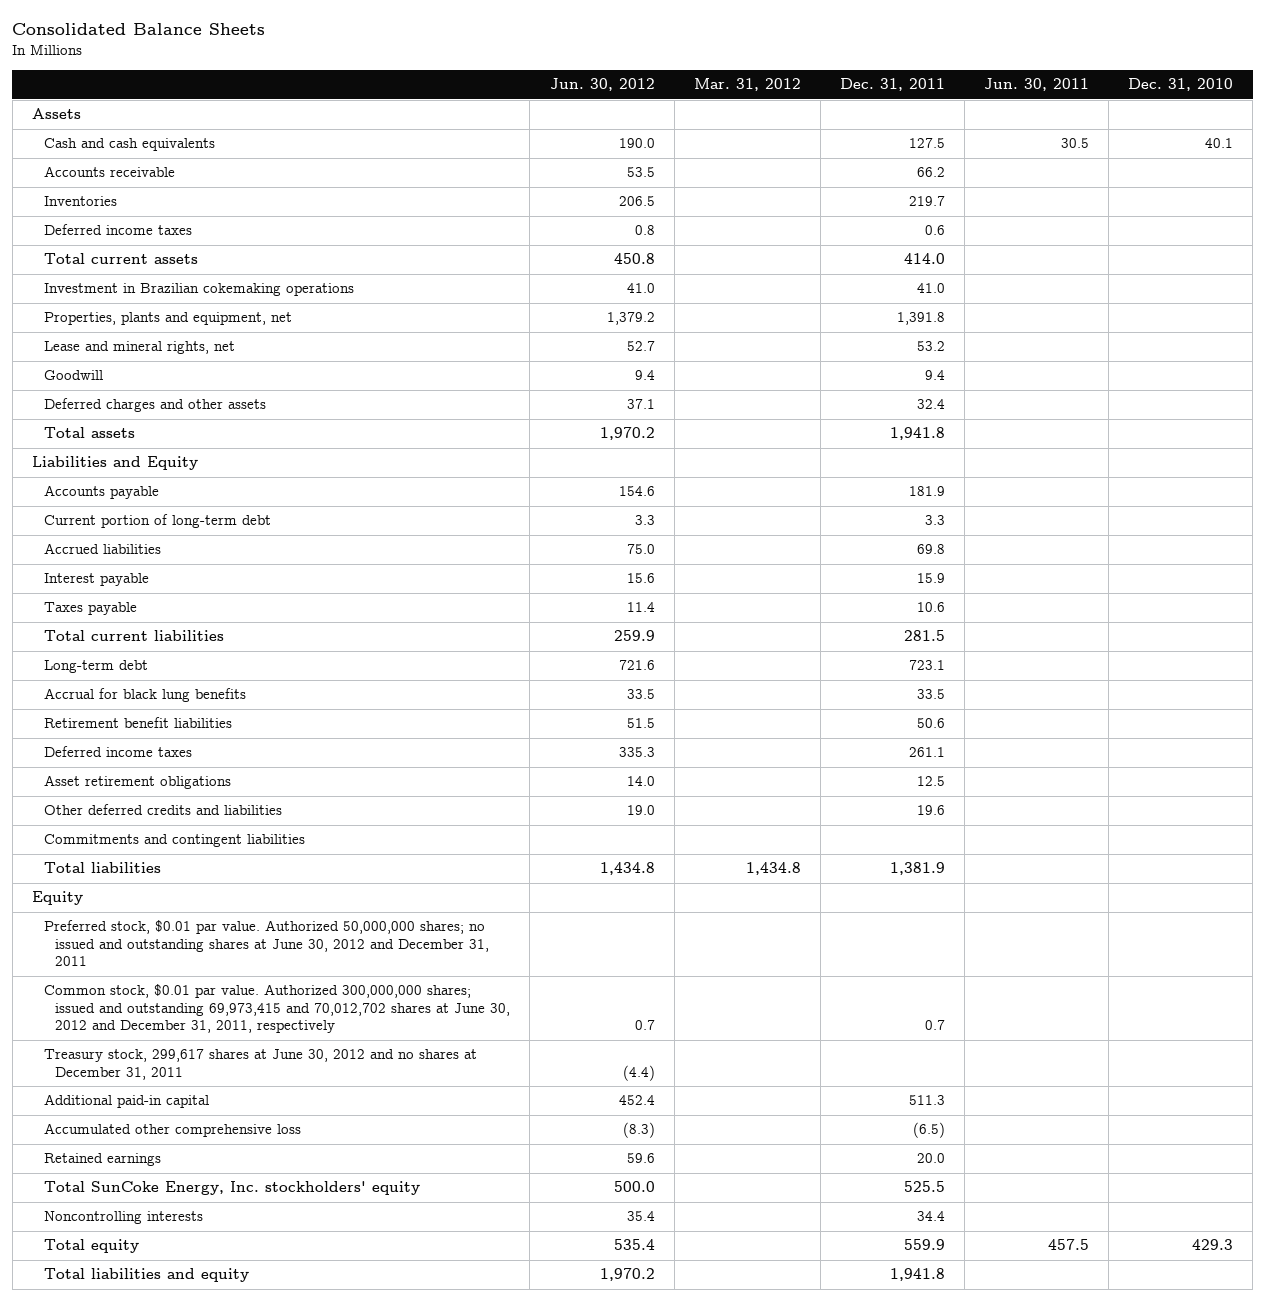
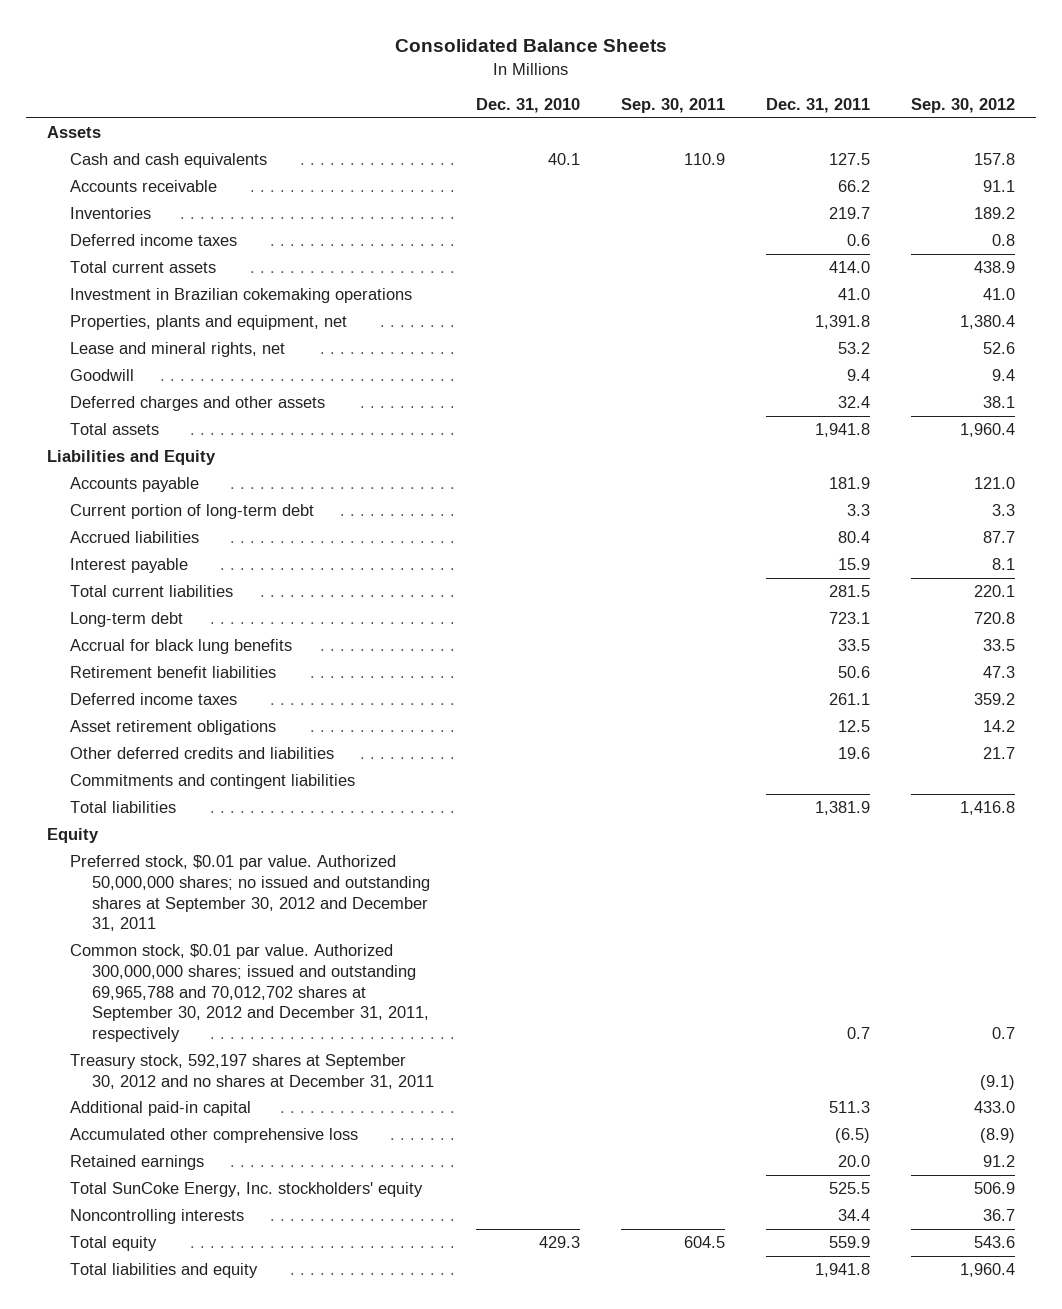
- | Jun. 30, 2012 | Mar. 31, 2012 | Dec. 31, 2011 | Jun. 30, 2011 | Dec. 31, 2010
+ | Dec. 31, 2010 | Sep. 30, 2011 | Dec. 31, 2011 | Sep. 30, 2012
- Accrued liabilities | 75.0 | | 69.8 | |
+ Accrued liabilities | | | 80.4 | 87.7
- Taxes payable | 11.4 | | 10.6 | |
- Preferred stock, $0.01 par value. Authorized 50,000,000 shares; no issued and outstanding shares at June 30, 2012 and December 31, 2011
- Common stock, $0.01 par value. Authorized 300,000,000 shares; issued and outstanding 69,973,415 and 70,012,702 shares at June 30, 2012 and December 31, 2011, respectively | 0.7 | | 0.7 | |
- Treasury stock, 299,617 shares at June 30, 2012 and no shares at December 31, 2011 | (4.4) | | | |
+ Preferred stock, $0.01 par value. Authorized 50,000,000 shares; no issued and outstanding shares at September 30, 2012 and December 31, 2011
+ Common stock, $0.01 par value. Authorized 300,000,000 shares; issued and outstanding 69,965,788 and 70,012,702 shares at September 30, 2012 and December 31, 2011, respectively | | | 0.7 | 0.7
+ Treasury stock, 592,197 shares at September 30, 2012 and no shares at December 31, 2011 | | | | (9.1)

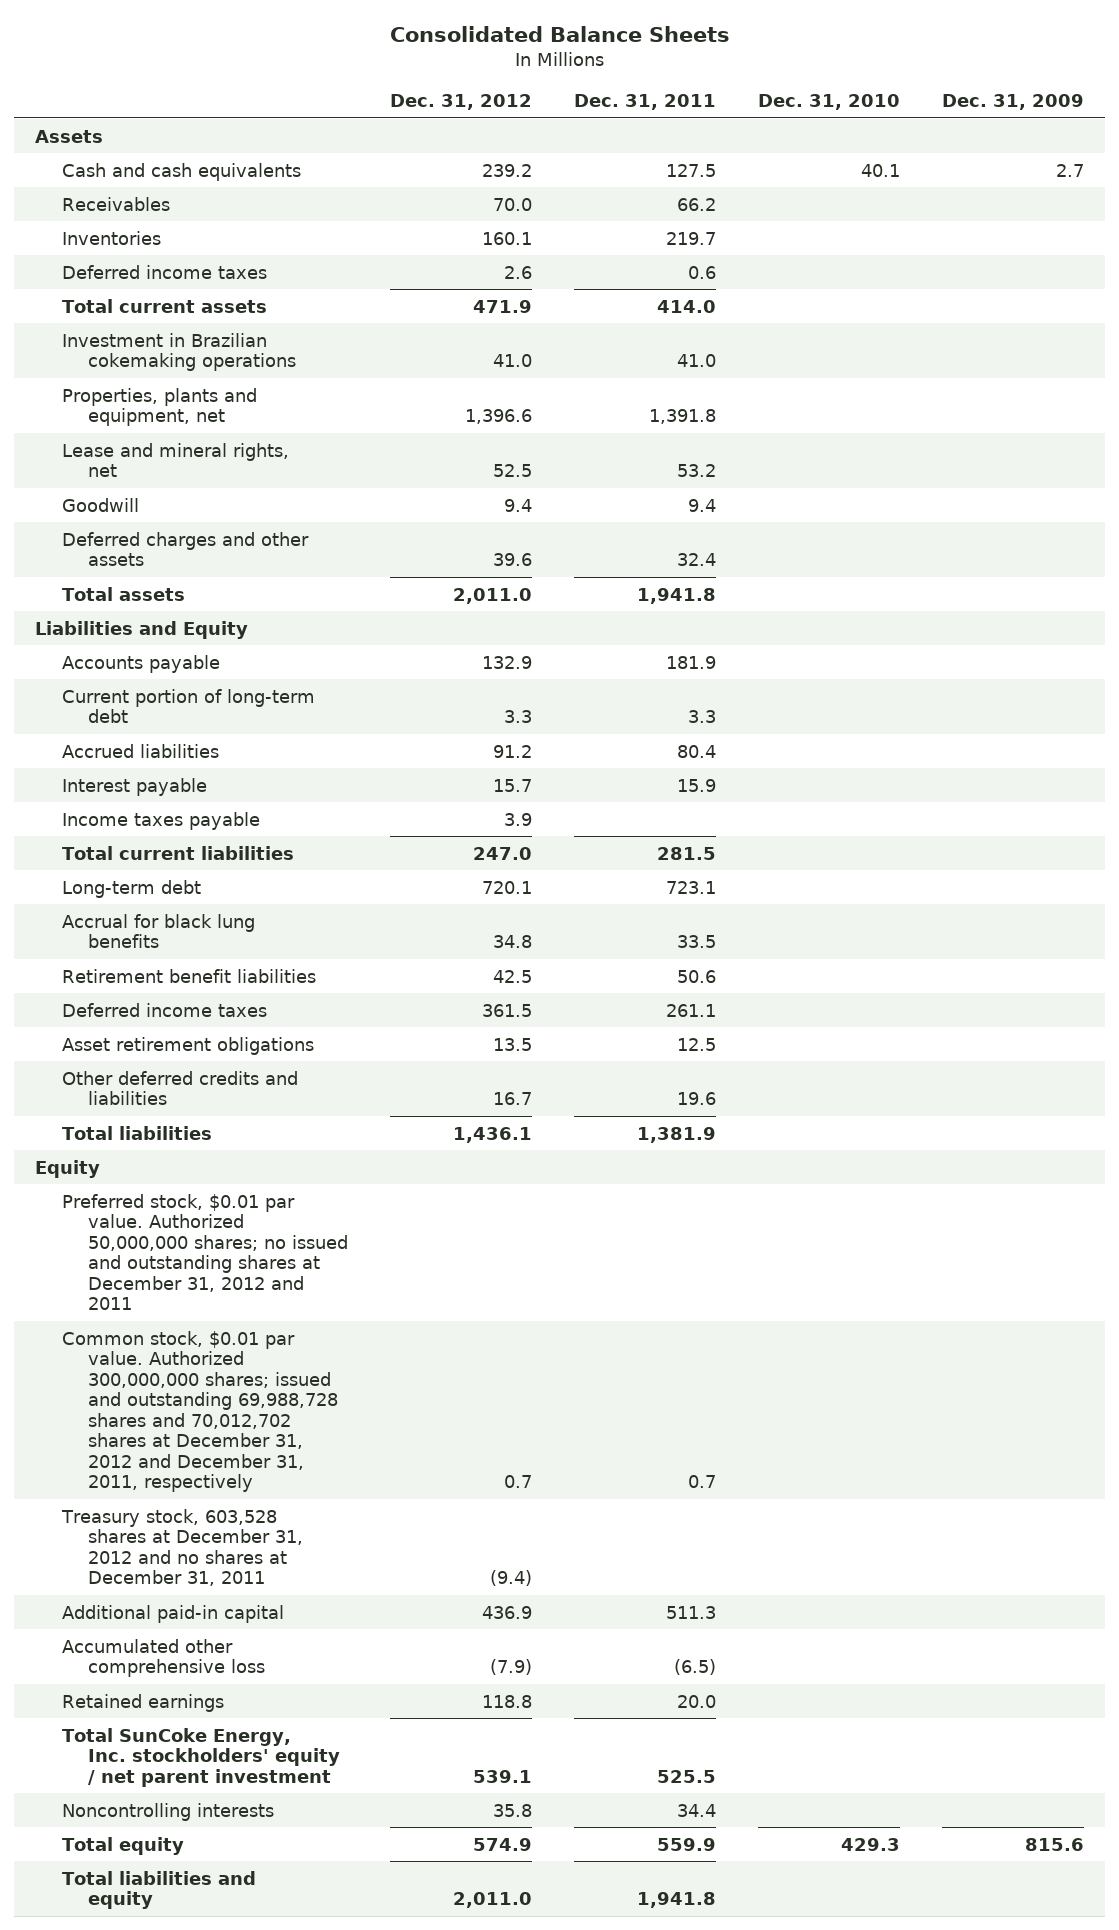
- | Dec. 31, 2010 | Sep. 30, 2011 | Dec. 31, 2011 | Sep. 30, 2012
+ | Dec. 31, 2012 | Dec. 31, 2011 | Dec. 31, 2010 | Dec. 31, 2009
- Accounts receivable | | | 66.2 | 91.1
+ Receivables | 70.0 | 66.2 | |
+ Income taxes payable | 3.9 | | |
- Commitments and contingent liabilities
- Preferred stock, $0.01 par value. Authorized 50,000,000 shares; no issued and outstanding shares at September 30, 2012 and December 31, 2011
- Common stock, $0.01 par value. Authorized 300,000,000 shares; issued and outstanding 69,965,788 and 70,012,702 shares at September 30, 2012 and December 31, 2011, respectively | | | 0.7 | 0.7
- Treasury stock, 592,197 shares at September 30, 2012 and no shares at December 31, 2011 | | | | (9.1)
+ Preferred stock, $0.01 par value. Authorized 50,000,000 shares; no issued and outstanding shares at December 31, 2012 and 2011
+ Common stock, $0.01 par value. Authorized 300,000,000 shares; issued and outstanding 69,988,728 shares and 70,012,702 shares at December 31, 2012 and December 31, 2011, respectively | 0.7 | 0.7 | |
+ Treasury stock, 603,528 shares at December 31, 2012 and no shares at December 31, 2011 | (9.4) | | |
- Total SunCoke Energy, Inc. stockholders' equity | | | 525.5 | 506.9
+ Total SunCoke Energy, Inc. stockholders' equity / net parent investment | 539.1 | 525.5 | |

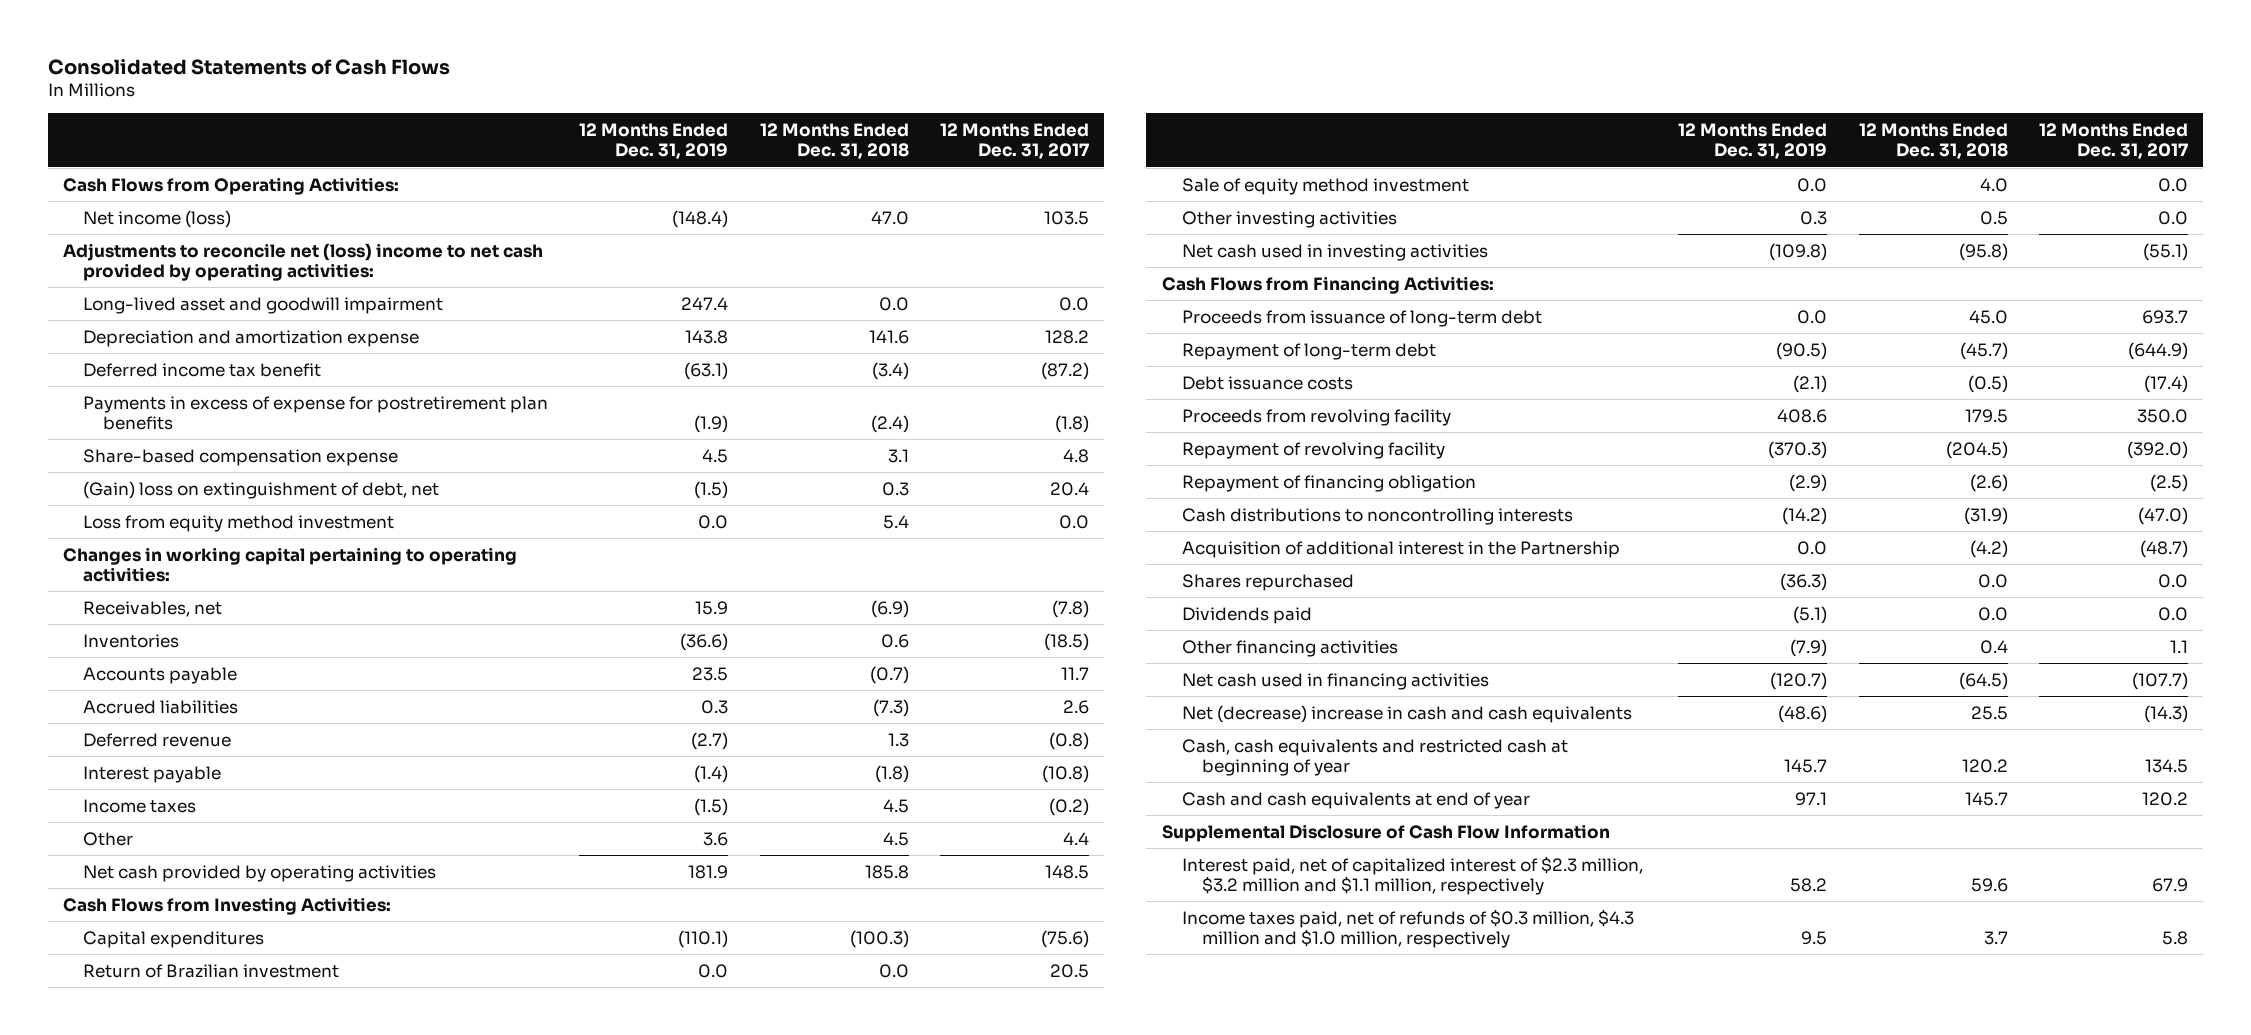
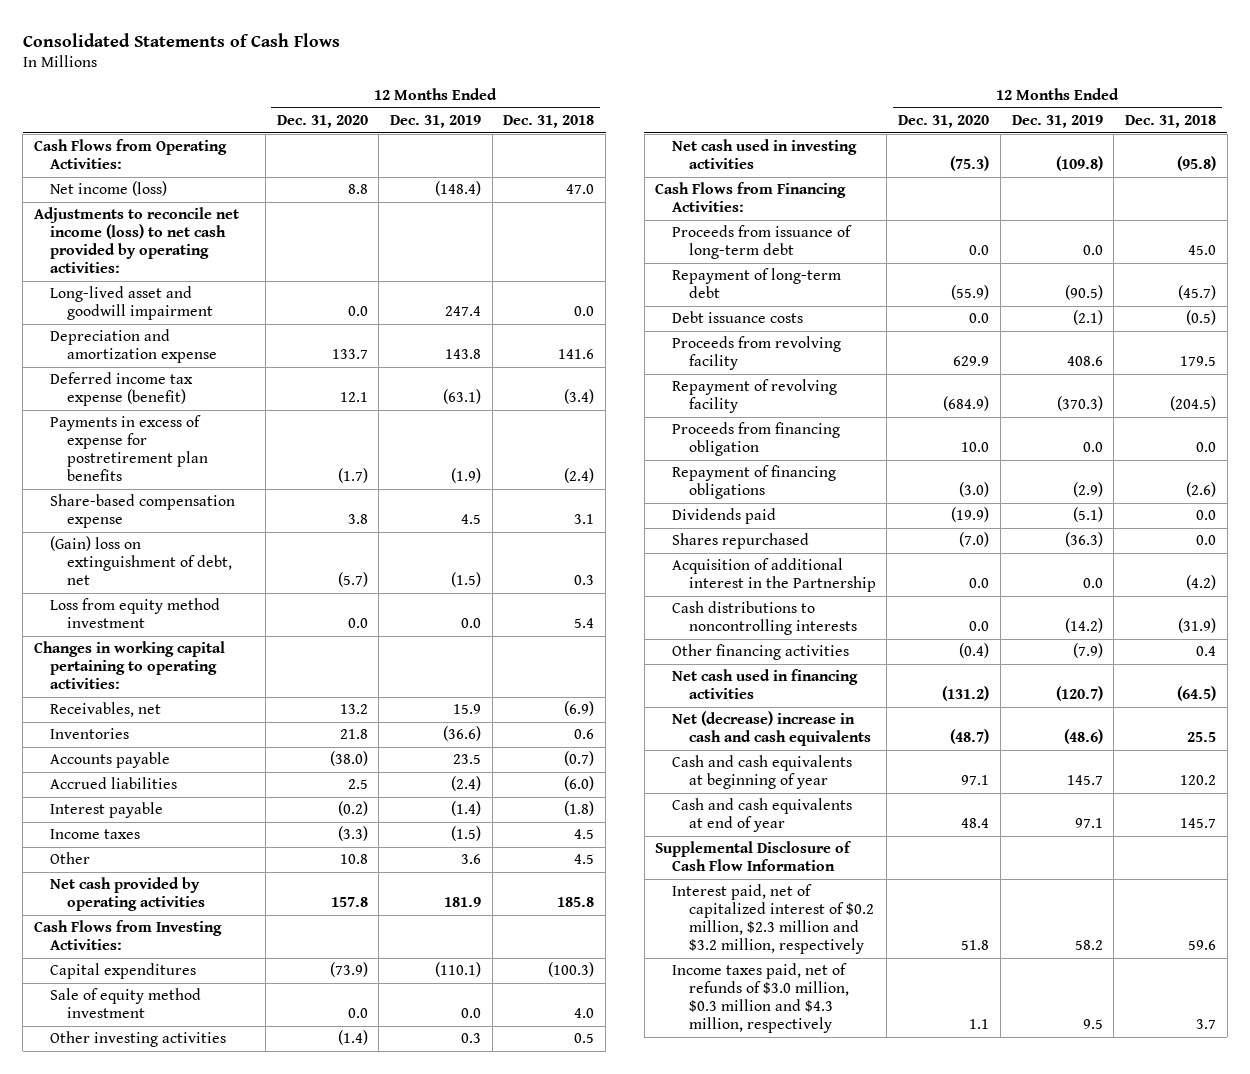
- | 12 Months Ended Dec. 31, 2019 | 12 Months Ended Dec. 31, 2018 | 12 Months Ended Dec. 31, 2017
+ | 12 Months Ended Dec. 31, 2020 | 12 Months Ended Dec. 31, 2019 | 12 Months Ended Dec. 31, 2018
- Adjustments to reconcile net (loss) income to net cash provided by operating activities:
+ Adjustments to reconcile net income (loss) to net cash provided by operating activities:
- Deferred income tax benefit | (63.1) | (3.4) | (87.2)
+ Deferred income tax expense (benefit) | 12.1 | (63.1) | (3.4)
- Accrued liabilities | 0.3 | (7.3) | 2.6
- Deferred revenue | (2.7) | 1.3 | (0.8)
+ Accrued liabilities | 2.5 | (2.4) | (6.0)
- Return of Brazilian investment | 0.0 | 0.0 | 20.5
- Repayment of financing obligation | (2.9) | (2.6) | (2.5)
+ Proceeds from financing obligation | 10.0 | 0.0 | 0.0
+ Repayment of financing obligations | (3.0) | (2.9) | (2.6)
moved down: Shares repurchased | (7.0) | (36.3) | 0.0
moved down: Acquisition of additional interest in the Partnership | 0.0 | 0.0 | (4.2)
moved down: Cash distributions to noncontrolling interests | 0.0 | (14.2) | (31.9)
- Cash, cash equivalents and restricted cash at beginning of year | 145.7 | 120.2 | 134.5
+ Cash and cash equivalents at beginning of year | 97.1 | 145.7 | 120.2
- Interest paid, net of capitalized interest of $2.3 million, $3.2 million and $1.1 million, respectively | 58.2 | 59.6 | 67.9
- Income taxes paid, net of refunds of $0.3 million, $4.3 million and $1.0 million, respectively | 9.5 | 3.7 | 5.8
+ Interest paid, net of capitalized interest of $0.2 million, $2.3 million and $3.2 million, respectively | 51.8 | 58.2 | 59.6
+ Income taxes paid, net of refunds of $3.0 million, $0.3 million and $4.3 million, respectively | 1.1 | 9.5 | 3.7

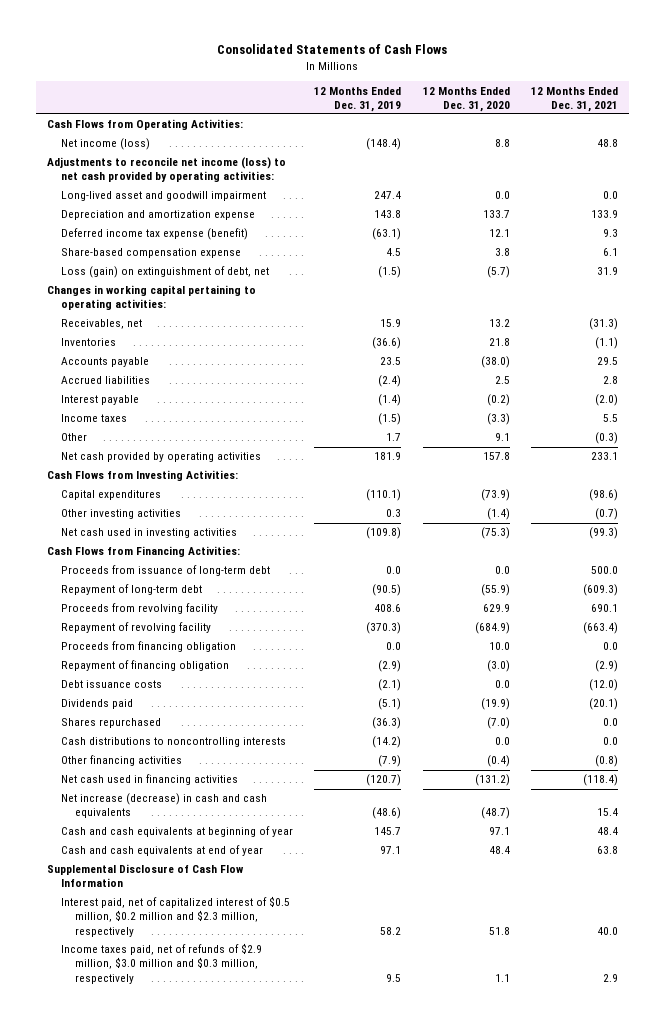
- | 12 Months Ended Dec. 31, 2020 | 12 Months Ended Dec. 31, 2019 | 12 Months Ended Dec. 31, 2018
+ | 12 Months Ended Dec. 31, 2019 | 12 Months Ended Dec. 31, 2020 | 12 Months Ended Dec. 31, 2021
- Payments in excess of expense for postretirement plan benefits | (1.7) | (1.9) | (2.4)
- (Gain) loss on extinguishment of debt, net | (5.7) | (1.5) | 0.3
- Loss from equity method investment | 0.0 | 0.0 | 5.4
+ Loss (gain) on extinguishment of debt, net | (1.5) | (5.7) | 31.9
- Other | 10.8 | 3.6 | 4.5
+ Other | 1.7 | 9.1 | (0.3)
- Sale of equity method investment | 0.0 | 0.0 | 4.0
- Repayment of financing obligations | (3.0) | (2.9) | (2.6)
+ Repayment of financing obligation | (2.9) | (3.0) | (2.9)
moved down: Debt issuance costs | (2.1) | 0.0 | (12.0)
- Acquisition of additional interest in the Partnership | 0.0 | 0.0 | (4.2)
- Net (decrease) increase in cash and cash equivalents | (48.7) | (48.6) | 25.5
+ Net increase (decrease) in cash and cash equivalents | (48.6) | (48.7) | 15.4
- Interest paid, net of capitalized interest of $0.2 million, $2.3 million and $3.2 million, respectively | 51.8 | 58.2 | 59.6
- Income taxes paid, net of refunds of $3.0 million, $0.3 million and $4.3 million, respectively | 1.1 | 9.5 | 3.7
+ Interest paid, net of capitalized interest of $0.5 million, $0.2 million and $2.3 million, respectively | 58.2 | 51.8 | 40.0
+ Income taxes paid, net of refunds of $2.9 million, $3.0 million and $0.3 million, respectively | 9.5 | 1.1 | 2.9

